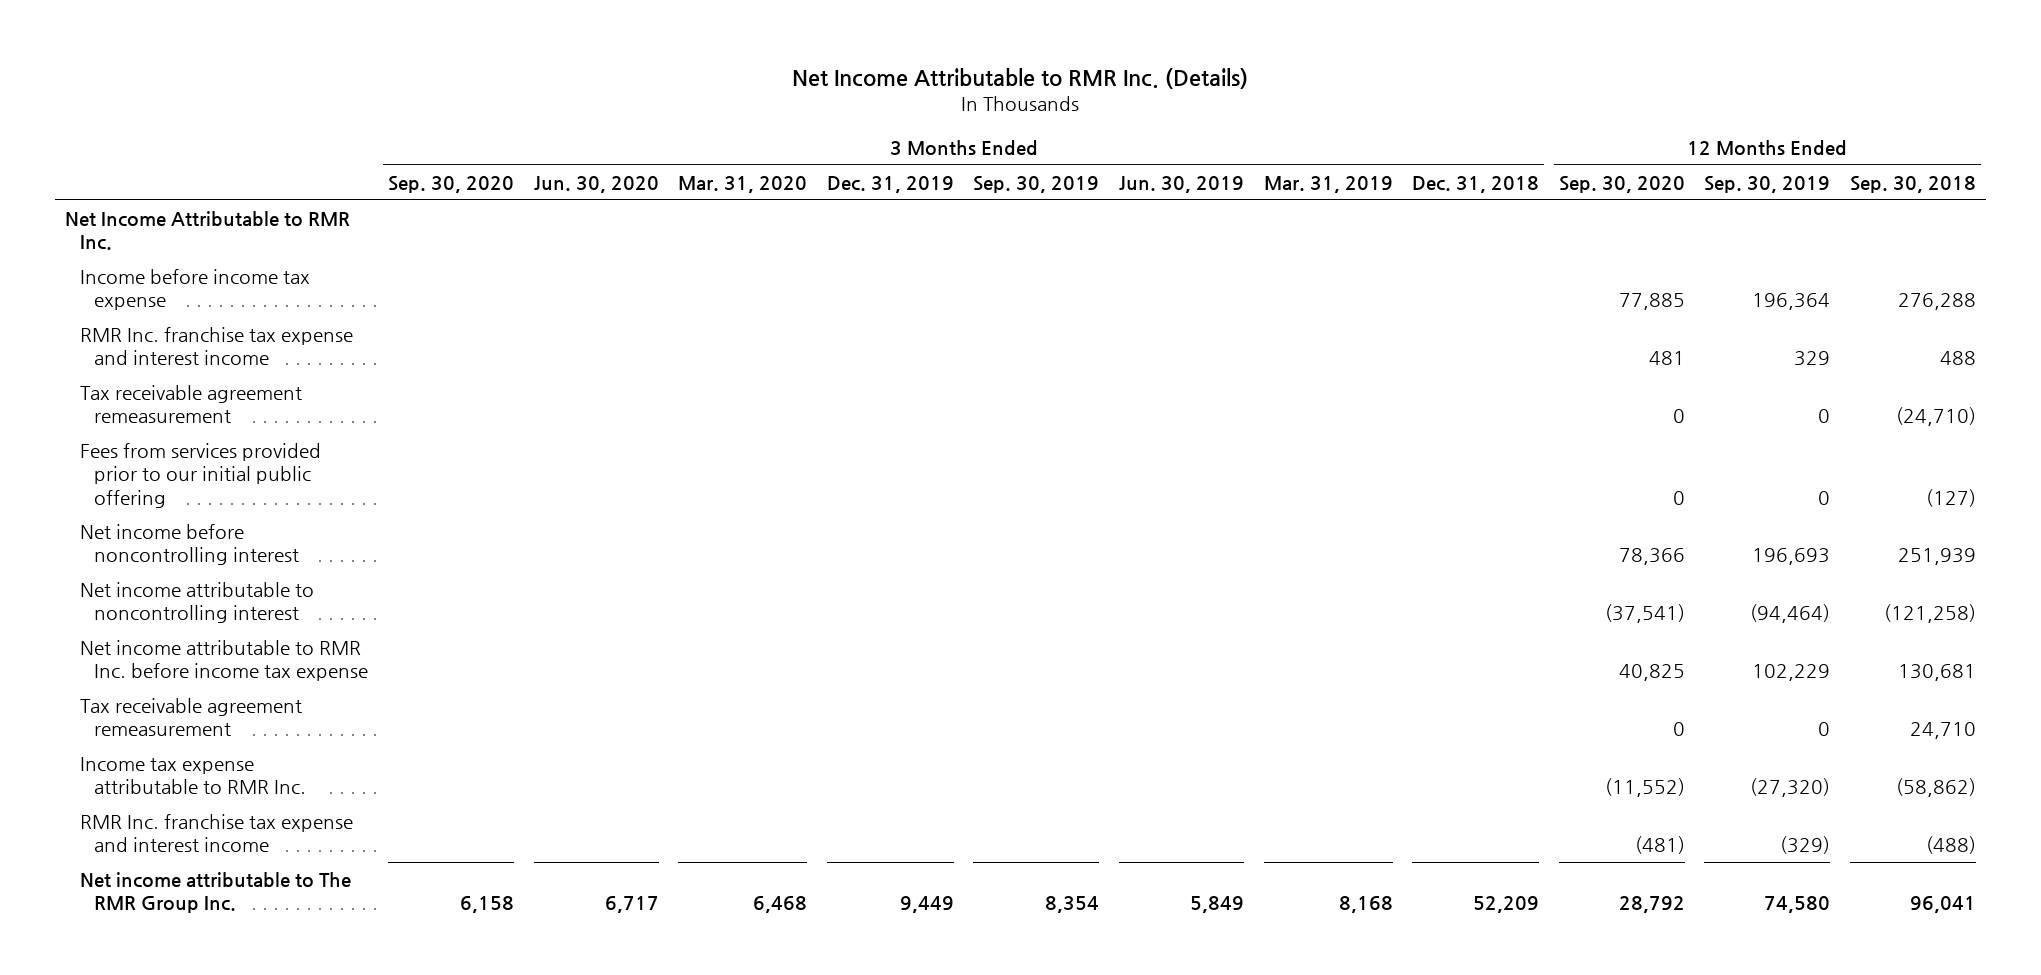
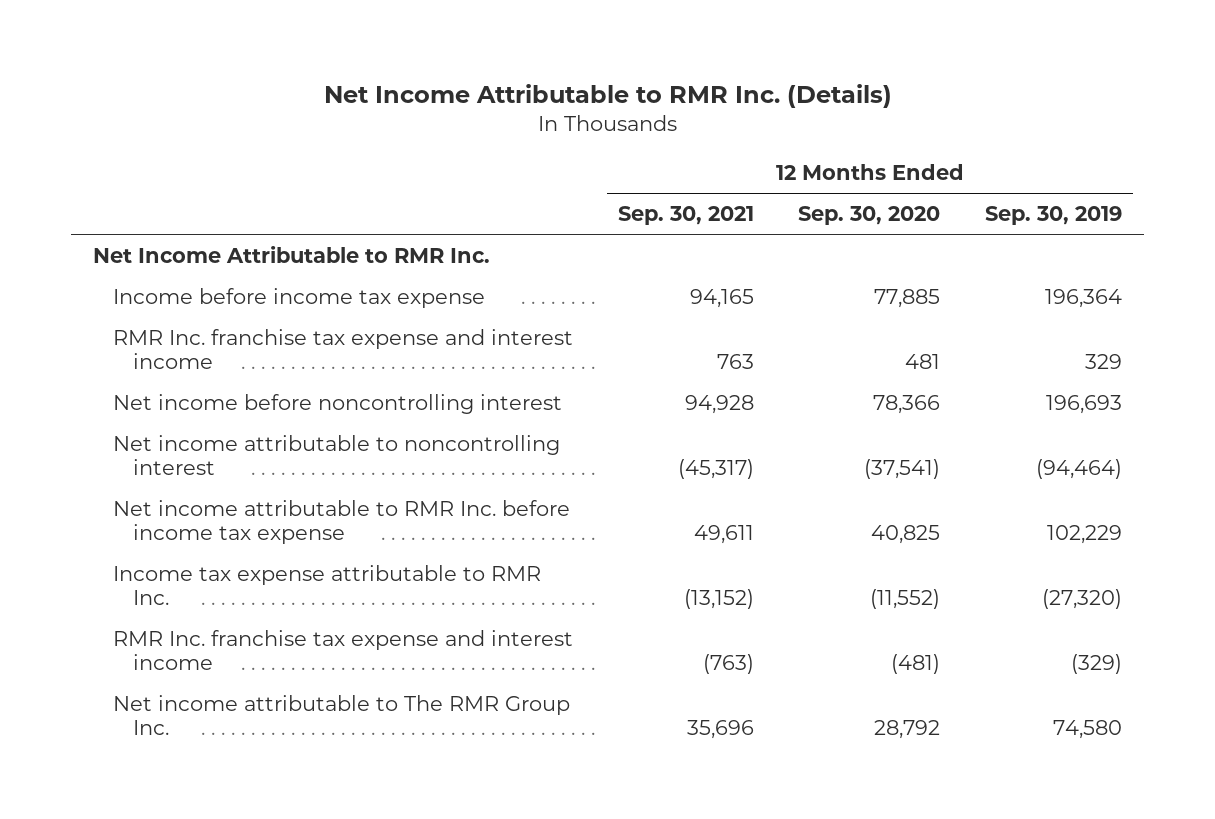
- | 3 Months Ended Sep. 30, 2020 | 3 Months Ended Jun. 30, 2020 | 3 Months Ended Mar. 31, 2020 | 3 Months Ended Dec. 31, 2019 | 3 Months Ended Sep. 30, 2019 | 3 Months Ended Jun. 30, 2019 | 3 Months Ended Mar. 31, 2019 | 3 Months Ended Dec. 31, 2018 | 12 Months Ended Sep. 30, 2020 | 12 Months Ended Sep. 30, 2019 | 12 Months Ended Sep. 30, 2018
+ | 12 Months Ended Sep. 30, 2021 | 12 Months Ended Sep. 30, 2020 | 12 Months Ended Sep. 30, 2019
- Tax receivable agreement remeasurement | | | | | | | | | 0 | 0 | (24,710)
- Fees from services provided prior to our initial public offering | | | | | | | | | 0 | 0 | (127)
- Tax receivable agreement remeasurement | | | | | | | | | 0 | 0 | 24,710

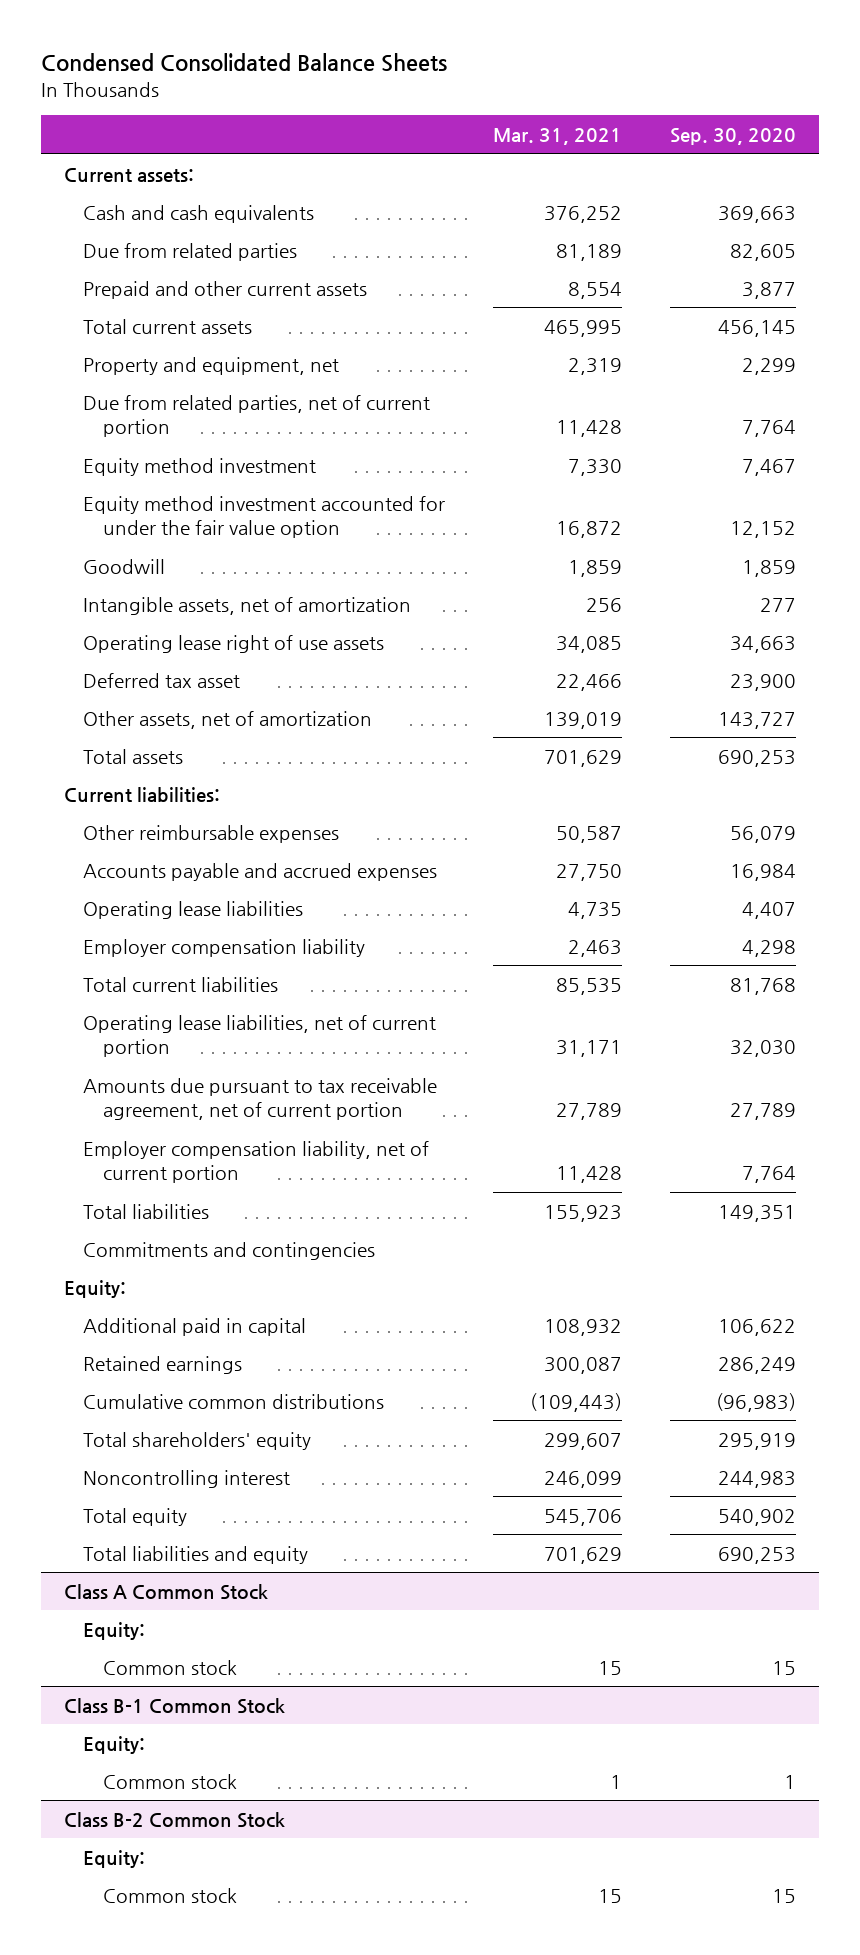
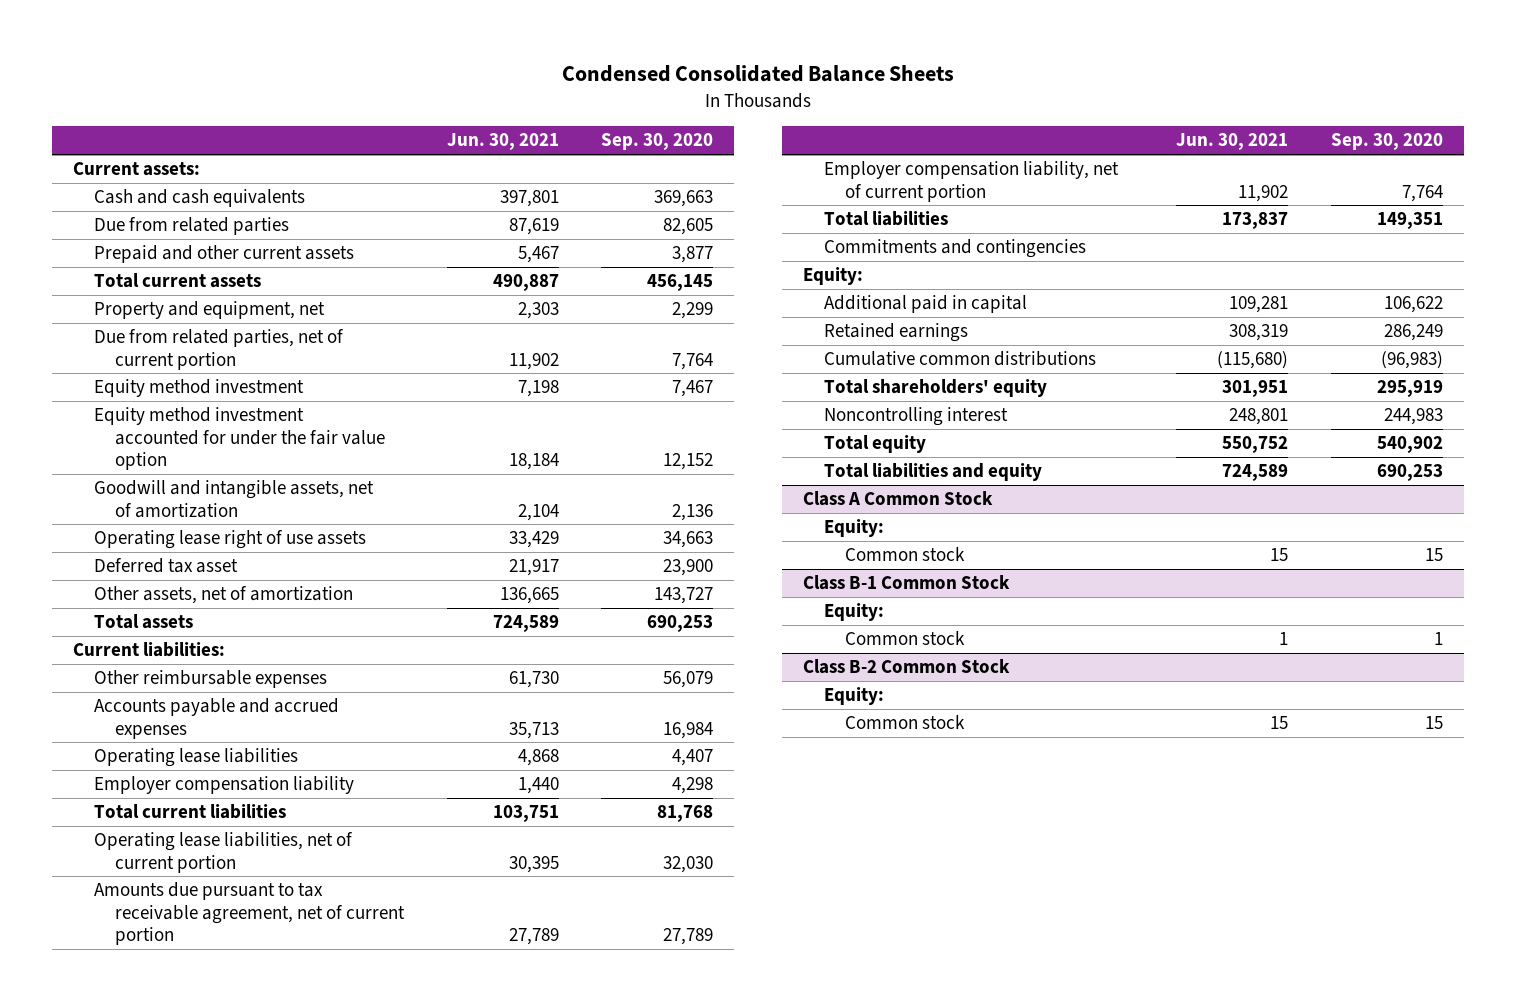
- | Mar. 31, 2021 | Sep. 30, 2020
+ | Jun. 30, 2021 | Sep. 30, 2020
- Goodwill | 1,859 | 1,859
- Intangible assets, net of amortization | 256 | 277
+ Goodwill and intangible assets, net of amortization | 2,104 | 2,136

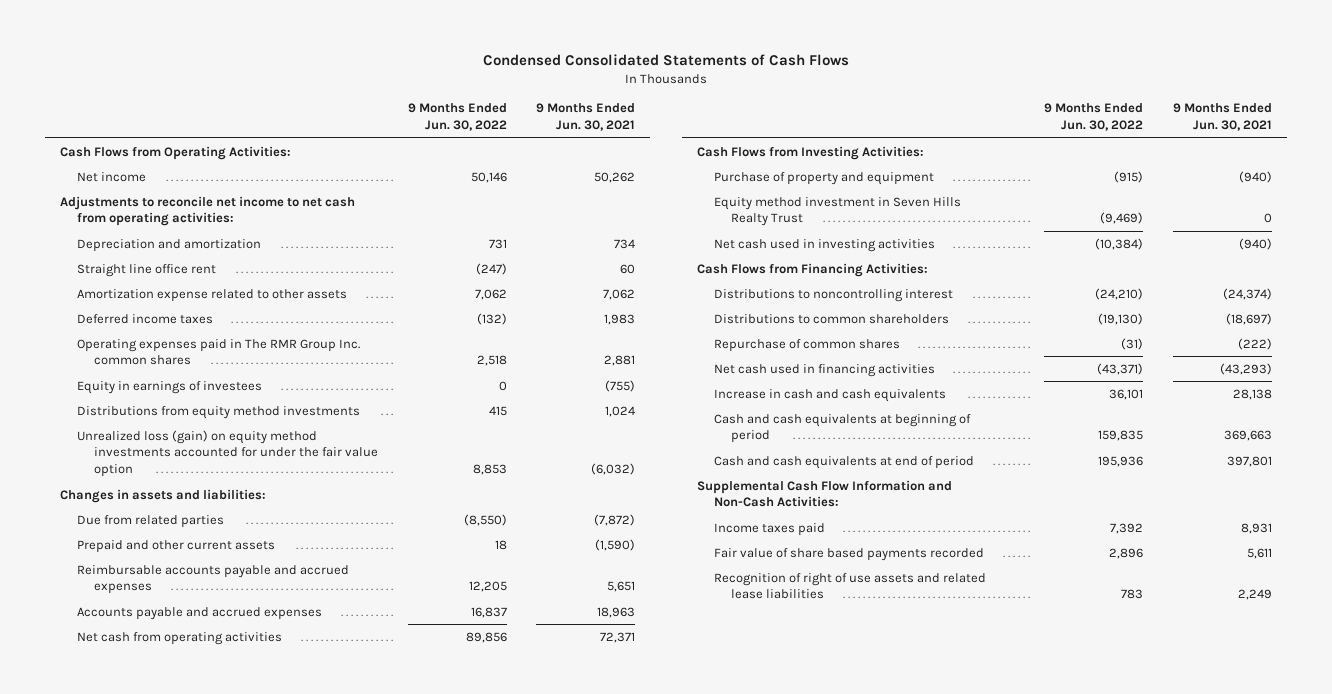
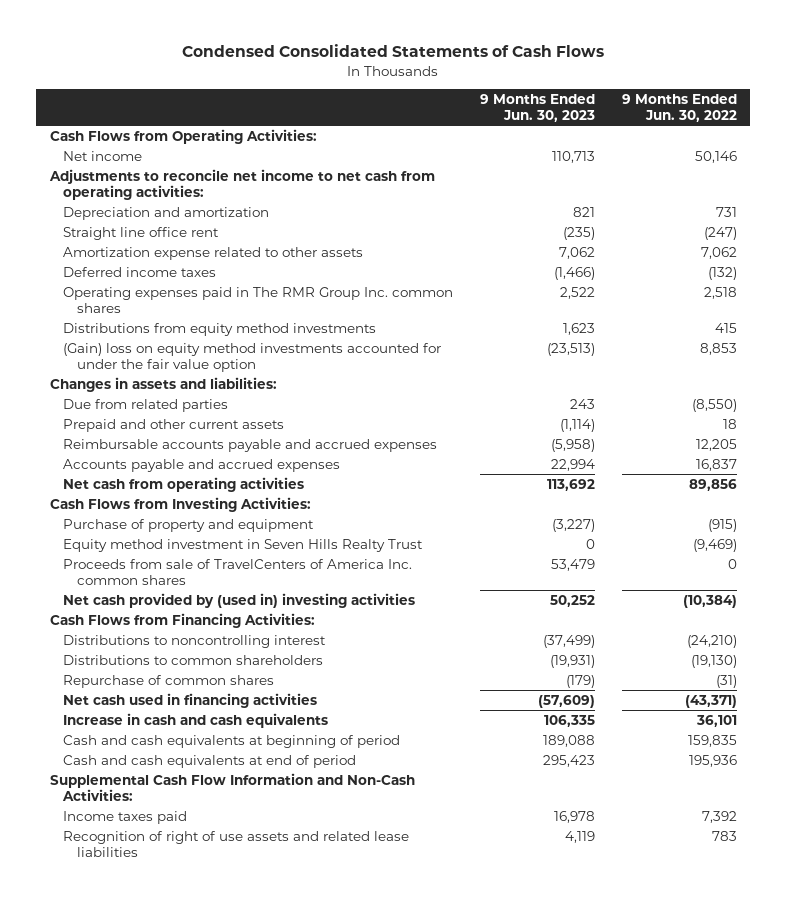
- | 9 Months Ended Jun. 30, 2022 | 9 Months Ended Jun. 30, 2021
+ | 9 Months Ended Jun. 30, 2023 | 9 Months Ended Jun. 30, 2022
- Equity in earnings of investees | 0 | (755)
- Unrealized loss (gain) on equity method investments accounted for under the fair value option | 8,853 | (6,032)
+ (Gain) loss on equity method investments accounted for under the fair value option | (23,513) | 8,853
- Net cash used in investing activities | (10,384) | (940)
+ Proceeds from sale of TravelCenters of America Inc. common shares | 53,479 | 0
+ Net cash provided by (used in) investing activities | 50,252 | (10,384)
- Fair value of share based payments recorded | 2,896 | 5,611

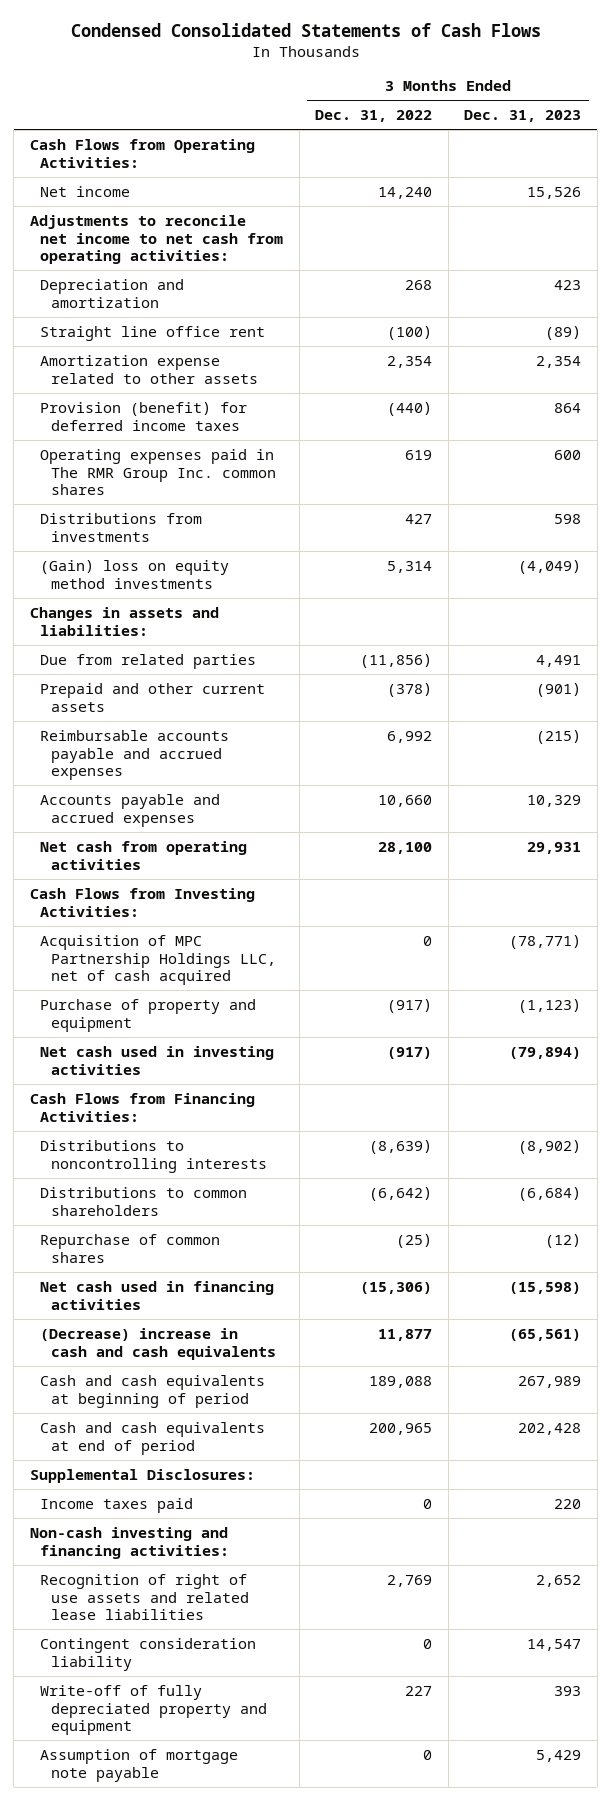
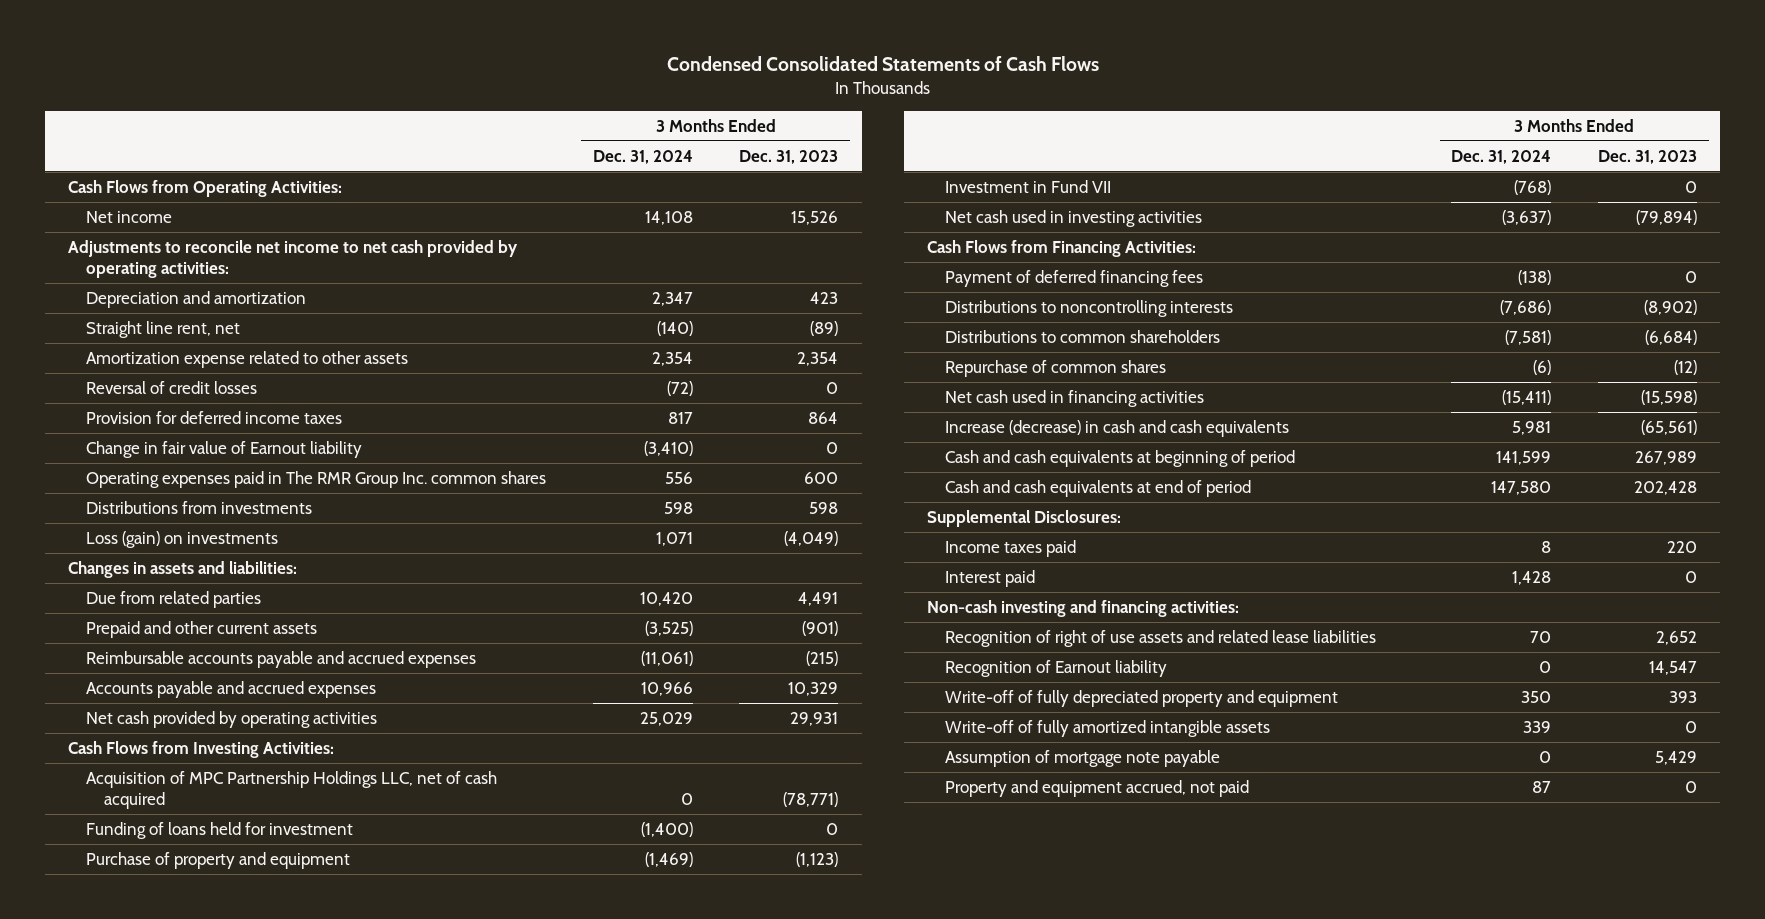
- | 3 Months Ended Dec. 31, 2022 | 3 Months Ended Dec. 31, 2023
+ | 3 Months Ended Dec. 31, 2024 | 3 Months Ended Dec. 31, 2023
- Adjustments to reconcile net income to net cash from operating activities:
+ Adjustments to reconcile net income to net cash provided by operating activities:
- Straight line office rent | (100) | (89)
+ Straight line rent, net | (140) | (89)
- Provision (benefit) for deferred income taxes | (440) | 864
+ Reversal of credit losses | (72) | 0
+ Provision for deferred income taxes | 817 | 864
+ Change in fair value of Earnout liability | (3,410) | 0
- (Gain) loss on equity method investments | 5,314 | (4,049)
+ Loss (gain) on investments | 1,071 | (4,049)
- Net cash from operating activities | 28,100 | 29,931
+ Net cash provided by operating activities | 25,029 | 29,931
+ Funding of loans held for investment | (1,400) | 0
+ Investment in Fund VII | (768) | 0
+ Payment of deferred financing fees | (138) | 0
- (Decrease) increase in cash and cash equivalents | 11,877 | (65,561)
+ Increase (decrease) in cash and cash equivalents | 5,981 | (65,561)
+ Interest paid | 1,428 | 0
- Contingent consideration liability | 0 | 14,547
+ Recognition of Earnout liability | 0 | 14,547
+ Write-off of fully amortized intangible assets | 339 | 0
+ Property and equipment accrued, not paid | 87 | 0

